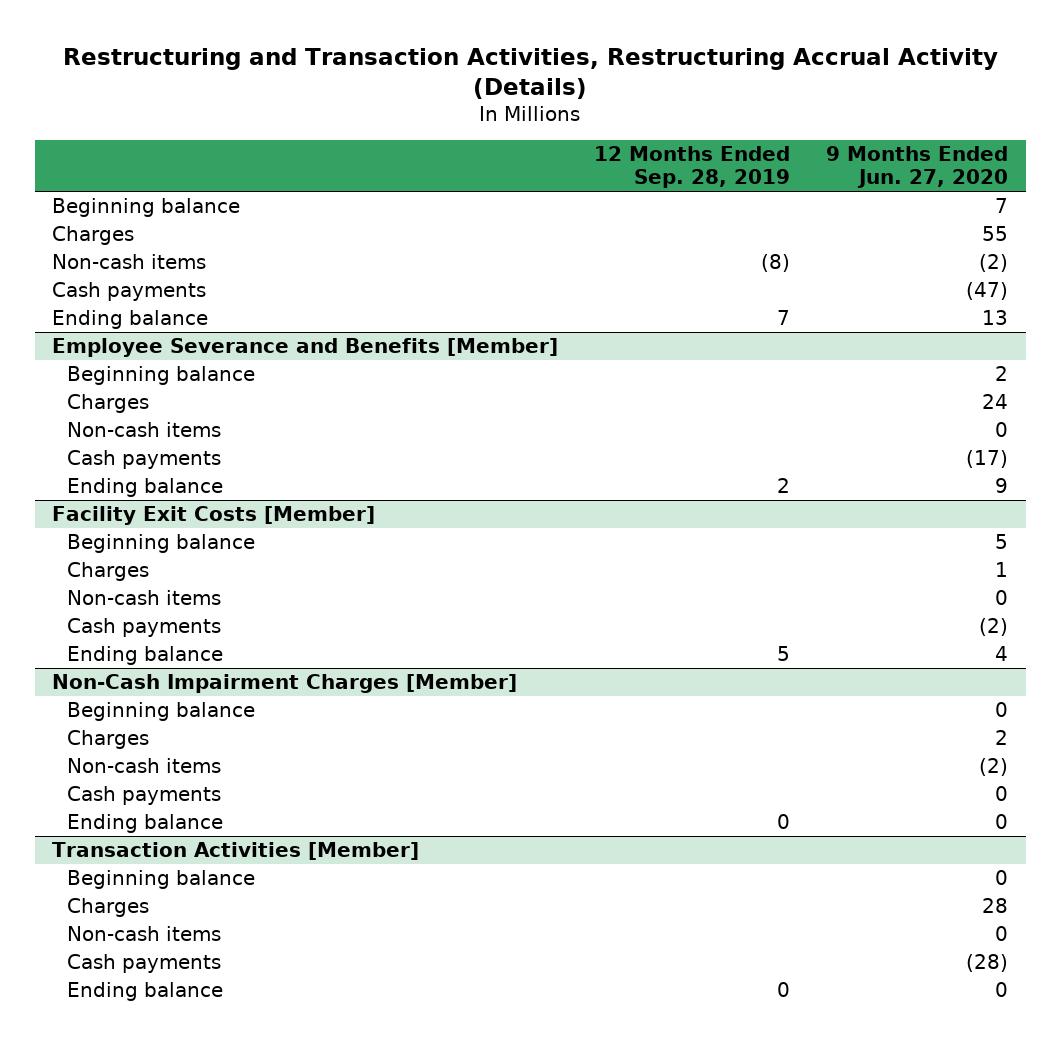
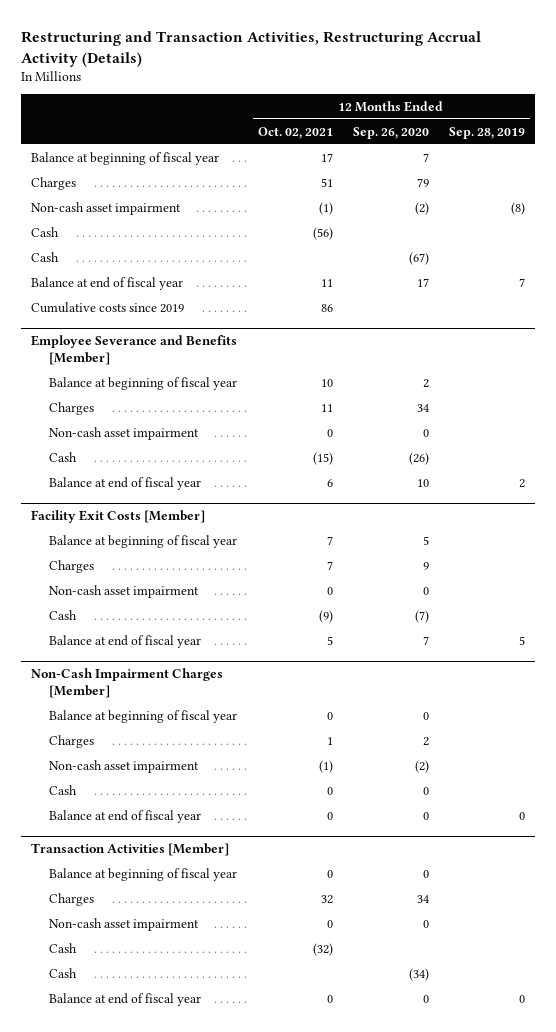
- | 12 Months Ended Sep. 28, 2019 | 9 Months Ended Jun. 27, 2020
+ | 12 Months Ended Oct. 02, 2021 | 12 Months Ended Sep. 26, 2020 | 12 Months Ended Sep. 28, 2019
- Beginning balance | | 7
+ Balance at beginning of fiscal year | 17 | 7 |
- Non-cash items | (8) | (2)
- Cash payments | | (47)
- Ending balance | 7 | 13
+ Non-cash asset impairment | (1) | (2) | (8)
+ Cash | (56) | |
+ Cash | | (67) |
+ Balance at end of fiscal year | 11 | 17 | 7
+ Cumulative costs since 2019 | 86 | |
@ Employee Severance and Benefits [Member]
- Beginning balance | | 2
+ Balance at beginning of fiscal year | 10 | 2 |
- Non-cash items | | 0
- Cash payments | | (17)
- Ending balance | 2 | 9
+ Non-cash asset impairment | 0 | 0 |
+ Cash | (15) | (26) |
+ Balance at end of fiscal year | 6 | 10 | 2
@ Facility Exit Costs [Member]
- Beginning balance | | 5
+ Balance at beginning of fiscal year | 7 | 5 |
- Non-cash items | | 0
- Cash payments | | (2)
- Ending balance | 5 | 4
+ Non-cash asset impairment | 0 | 0 |
+ Cash | (9) | (7) |
+ Balance at end of fiscal year | 5 | 7 | 5
@ Non-Cash Impairment Charges [Member]
- Beginning balance | | 0
+ Balance at beginning of fiscal year | 0 | 0 |
- Non-cash items | | (2)
- Cash payments | | 0
- Ending balance | 0 | 0
+ Non-cash asset impairment | (1) | (2) |
+ Cash | 0 | 0 |
+ Balance at end of fiscal year | 0 | 0 | 0
@ Transaction Activities [Member]
- Beginning balance | | 0
+ Balance at beginning of fiscal year | 0 | 0 |
- Non-cash items | | 0
- Cash payments | | (28)
- Ending balance | 0 | 0
+ Non-cash asset impairment | 0 | 0 |
+ Cash | (32) | |
+ Cash | | (34) |
+ Balance at end of fiscal year | 0 | 0 | 0

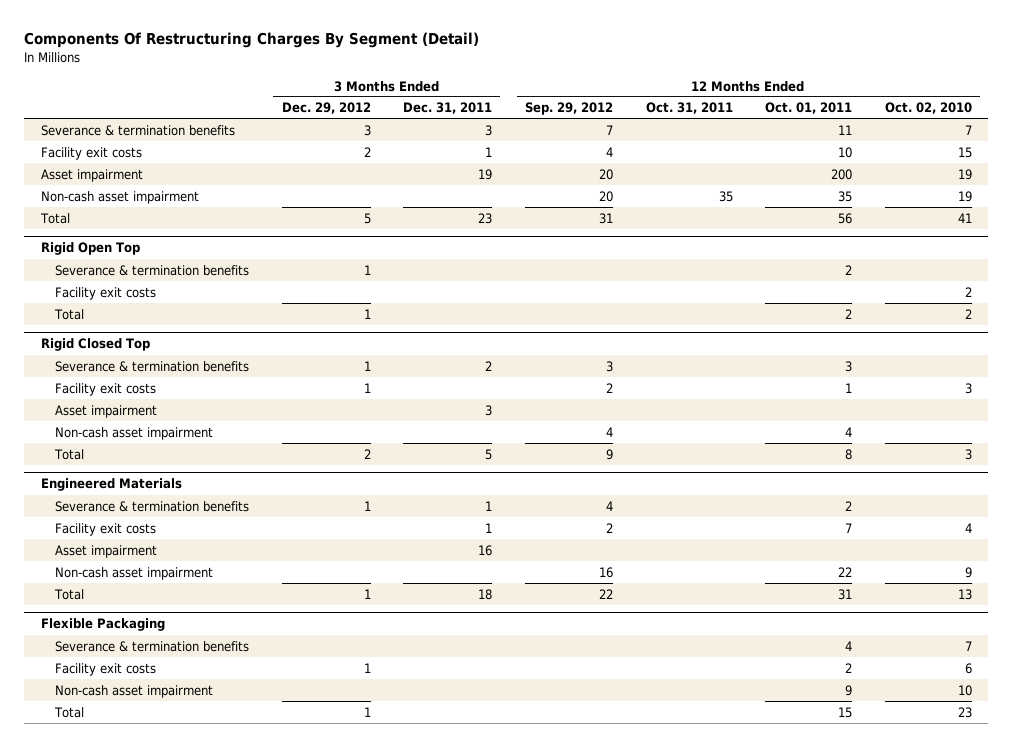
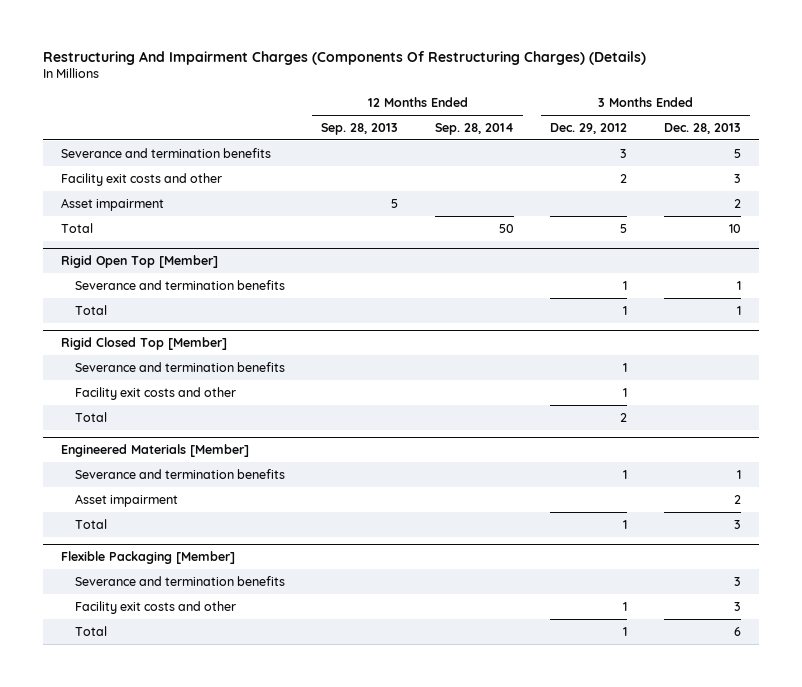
- Components Of Restructuring Charges By Segment (Detail)
+ Restructuring And Impairment Charges (Components Of Restructuring Charges) (Details)
- | 3 Months Ended Dec. 29, 2012 | 3 Months Ended Dec. 31, 2011 | 12 Months Ended Sep. 29, 2012 | 12 Months Ended Oct. 31, 2011 | 12 Months Ended Oct. 01, 2011 | 12 Months Ended Oct. 02, 2010
+ | 12 Months Ended Sep. 28, 2013 | 12 Months Ended Sep. 28, 2014 | 3 Months Ended Dec. 29, 2012 | 3 Months Ended Dec. 28, 2013
- Severance & termination benefits | 3 | 3 | 7 | | 11 | 7
- Facility exit costs | 2 | 1 | 4 | | 10 | 15
+ Severance and termination benefits | | | 3 | 5
+ Facility exit costs and other | | | 2 | 3
- Non-cash asset impairment | | | 20 | 35 | 35 | 19
- Rigid Open Top
- Severance & termination benefits | 1 | | | | 2 |
- Facility exit costs | | | | | | 2
+ Rigid Open Top [Member]
+ Severance and termination benefits | | | 1 | 1
- Rigid Closed Top
- Severance & termination benefits | 1 | 2 | 3 | | 3 |
- Facility exit costs | 1 | | 2 | | 1 | 3
- Asset impairment | | 3 | | | |
- Non-cash asset impairment | | | 4 | | 4 |
+ Rigid Closed Top [Member]
+ Severance and termination benefits | | | 1 |
+ Facility exit costs and other | | | 1 |
- Engineered Materials
- Severance & termination benefits | 1 | 1 | 4 | | 2 |
- Facility exit costs | | 1 | 2 | | 7 | 4
+ Engineered Materials [Member]
+ Severance and termination benefits | | | 1 | 1
- Non-cash asset impairment | | | 16 | | 22 | 9
- Flexible Packaging
- Severance & termination benefits | | | | | 4 | 7
- Facility exit costs | 1 | | | | 2 | 6
- Non-cash asset impairment | | | | | 9 | 10
+ Flexible Packaging [Member]
+ Severance and termination benefits | | | | 3
+ Facility exit costs and other | | | 1 | 3

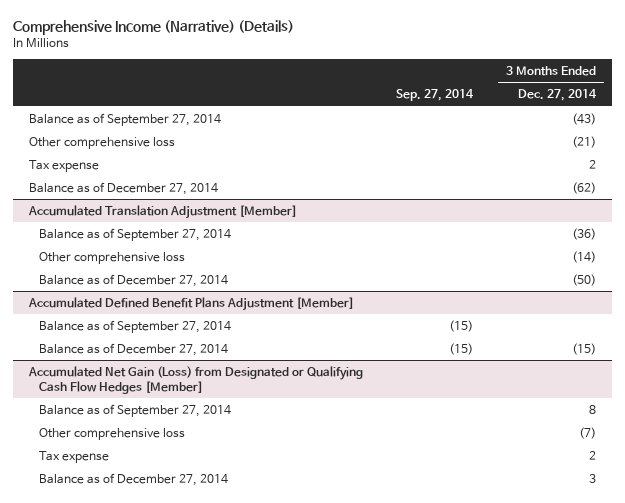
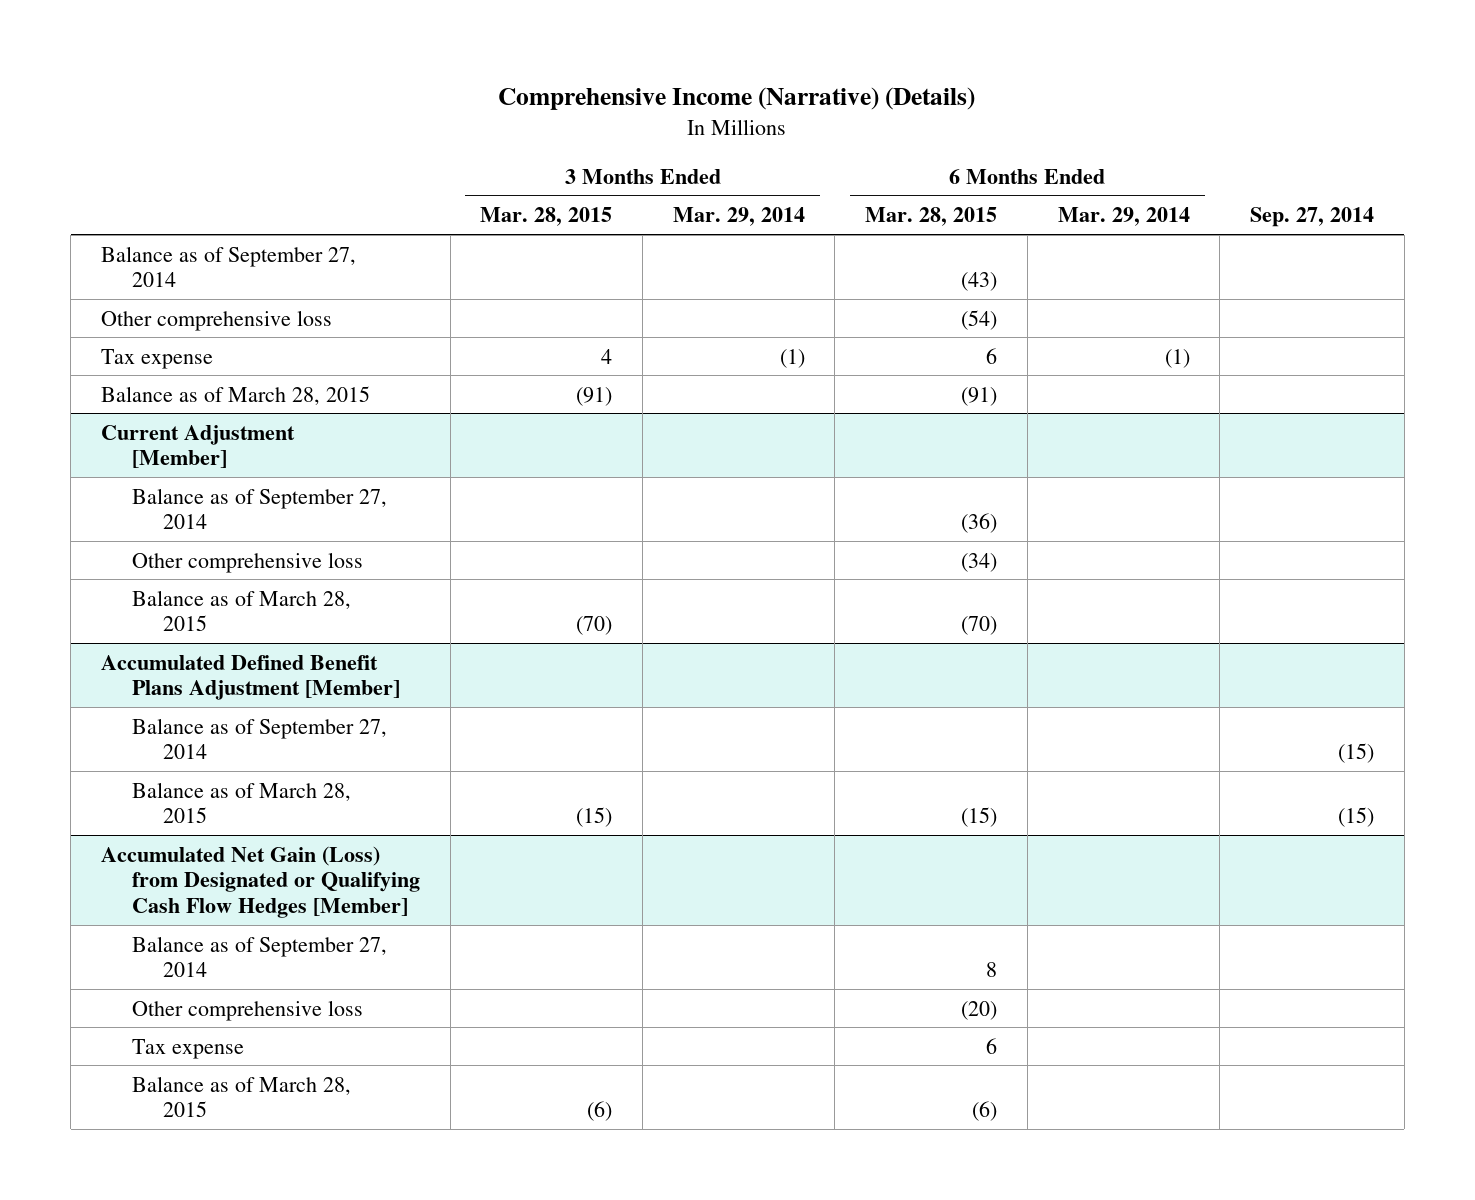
- | Sep. 27, 2014 | 3 Months Ended Dec. 27, 2014
+ | 3 Months Ended Mar. 28, 2015 | 3 Months Ended Mar. 29, 2014 | 6 Months Ended Mar. 28, 2015 | 6 Months Ended Mar. 29, 2014 | Sep. 27, 2014
- Balance as of December 27, 2014 | | (62)
- Accumulated Translation Adjustment [Member]
+ Balance as of March 28, 2015 | (91) | | (91) | |
+ Current Adjustment [Member]
- Balance as of December 27, 2014 | | (50)
+ Balance as of March 28, 2015 | (70) | | (70) | |
@ Accumulated Defined Benefit Plans Adjustment [Member]
- Balance as of December 27, 2014 | (15) | (15)
+ Balance as of March 28, 2015 | (15) | | (15) | | (15)
@ Accumulated Net Gain (Loss) from Designated or Qualifying Cash Flow Hedges [Member]
- Balance as of December 27, 2014 | | 3
+ Balance as of March 28, 2015 | (6) | | (6) | |

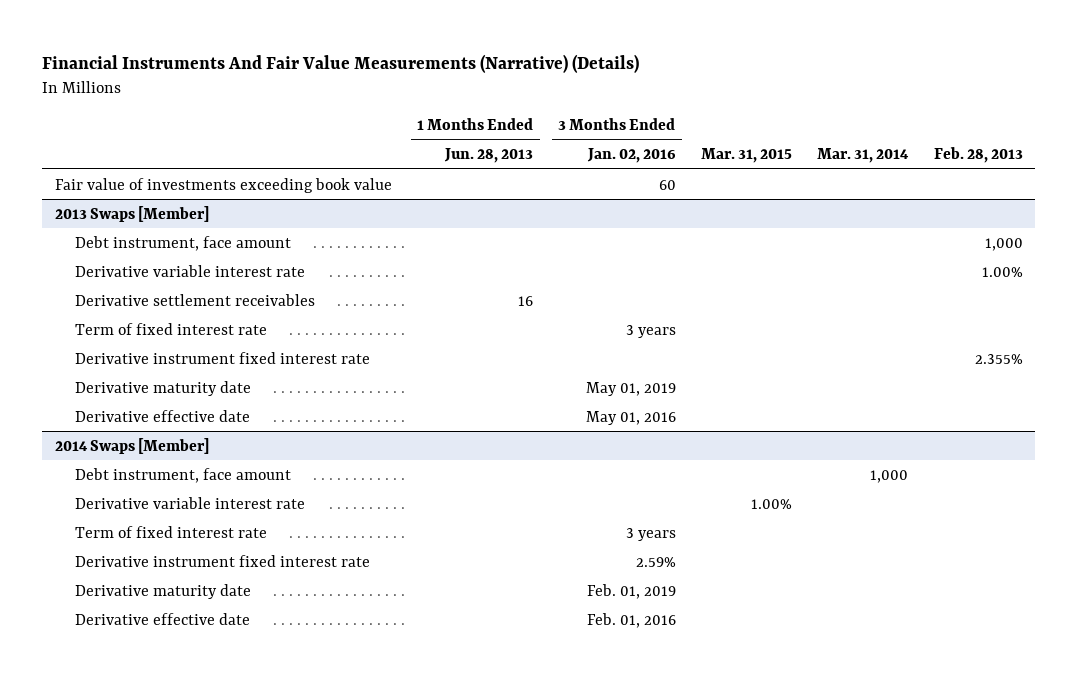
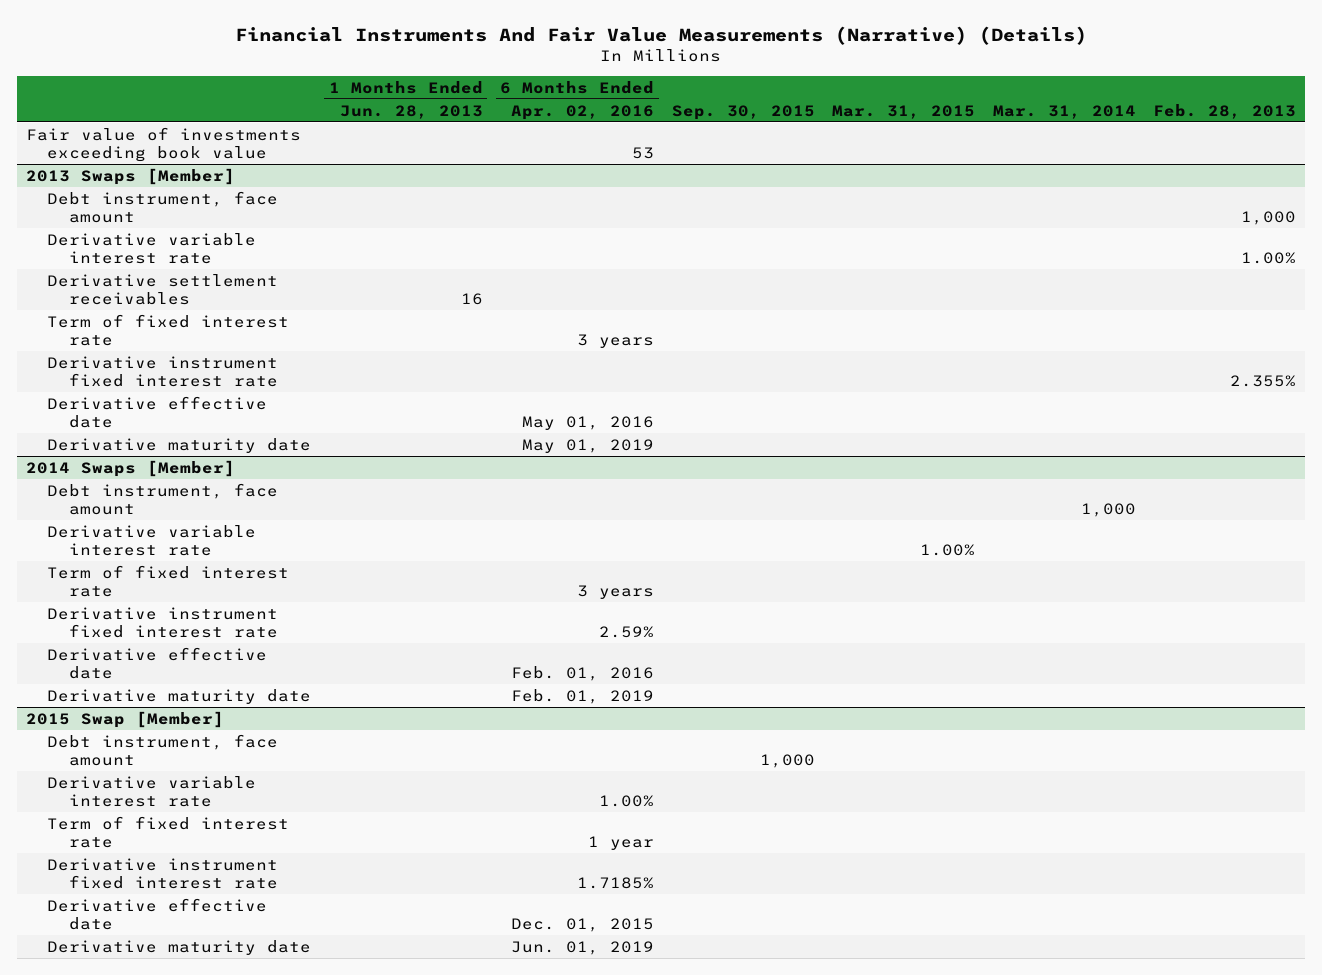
- | 1 Months Ended Jun. 28, 2013 | 3 Months Ended Jan. 02, 2016 | Mar. 31, 2015 | Mar. 31, 2014 | Feb. 28, 2013
+ | 1 Months Ended Jun. 28, 2013 | 6 Months Ended Apr. 02, 2016 | Sep. 30, 2015 | Mar. 31, 2015 | Mar. 31, 2014 | Feb. 28, 2013
@ 2013 Swaps [Member]
moved down: Derivative maturity date | | May 01, 2019 | | | |
@ 2014 Swaps [Member]
moved down: Derivative maturity date | | Feb. 01, 2019 | | | |
+ 2015 Swap [Member]
+ Debt instrument, face amount | | | 1,000 | | |
+ Derivative variable interest rate | | 1.00% | | | |
+ Term of fixed interest rate | | 1 year | | | |
+ Derivative instrument fixed interest rate | | 1.7185% | | | |
+ Derivative effective date | | Dec. 01, 2015 | | | |
+ Derivative maturity date | | Jun. 01, 2019 | | | |

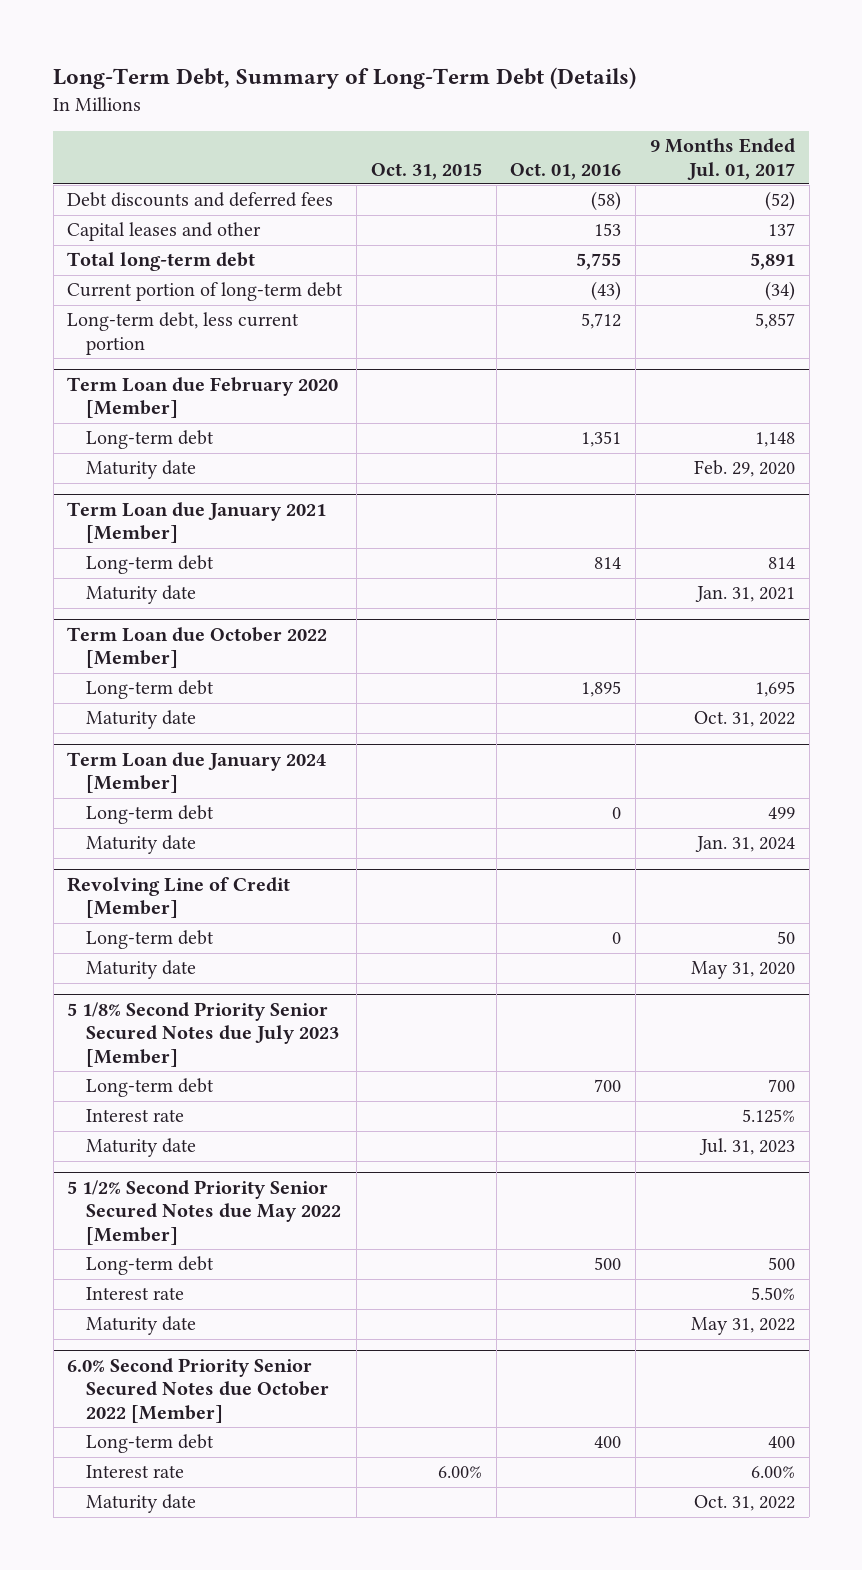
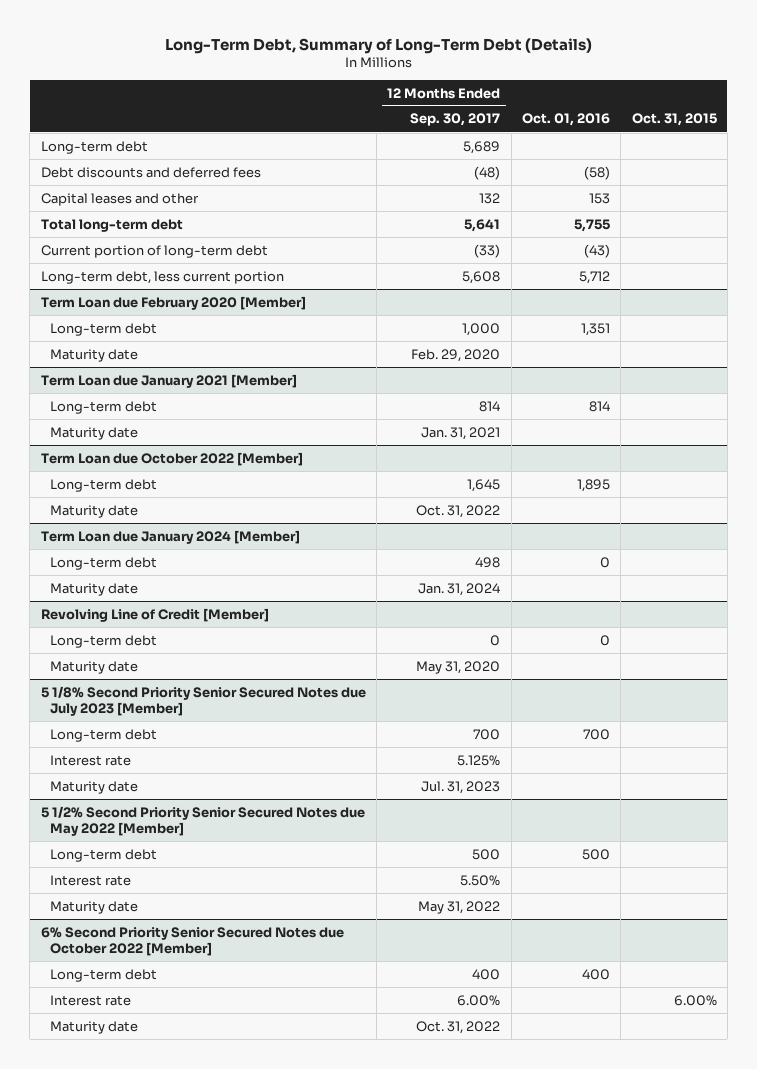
- | Oct. 31, 2015 | Oct. 01, 2016 | 9 Months Ended Jul. 01, 2017
+ | 12 Months Ended Sep. 30, 2017 | Oct. 01, 2016 | Oct. 31, 2015
+ Long-term debt | 5,689 | |
- 6.0% Second Priority Senior Secured Notes due October 2022 [Member]
+ 6% Second Priority Senior Secured Notes due October 2022 [Member]

